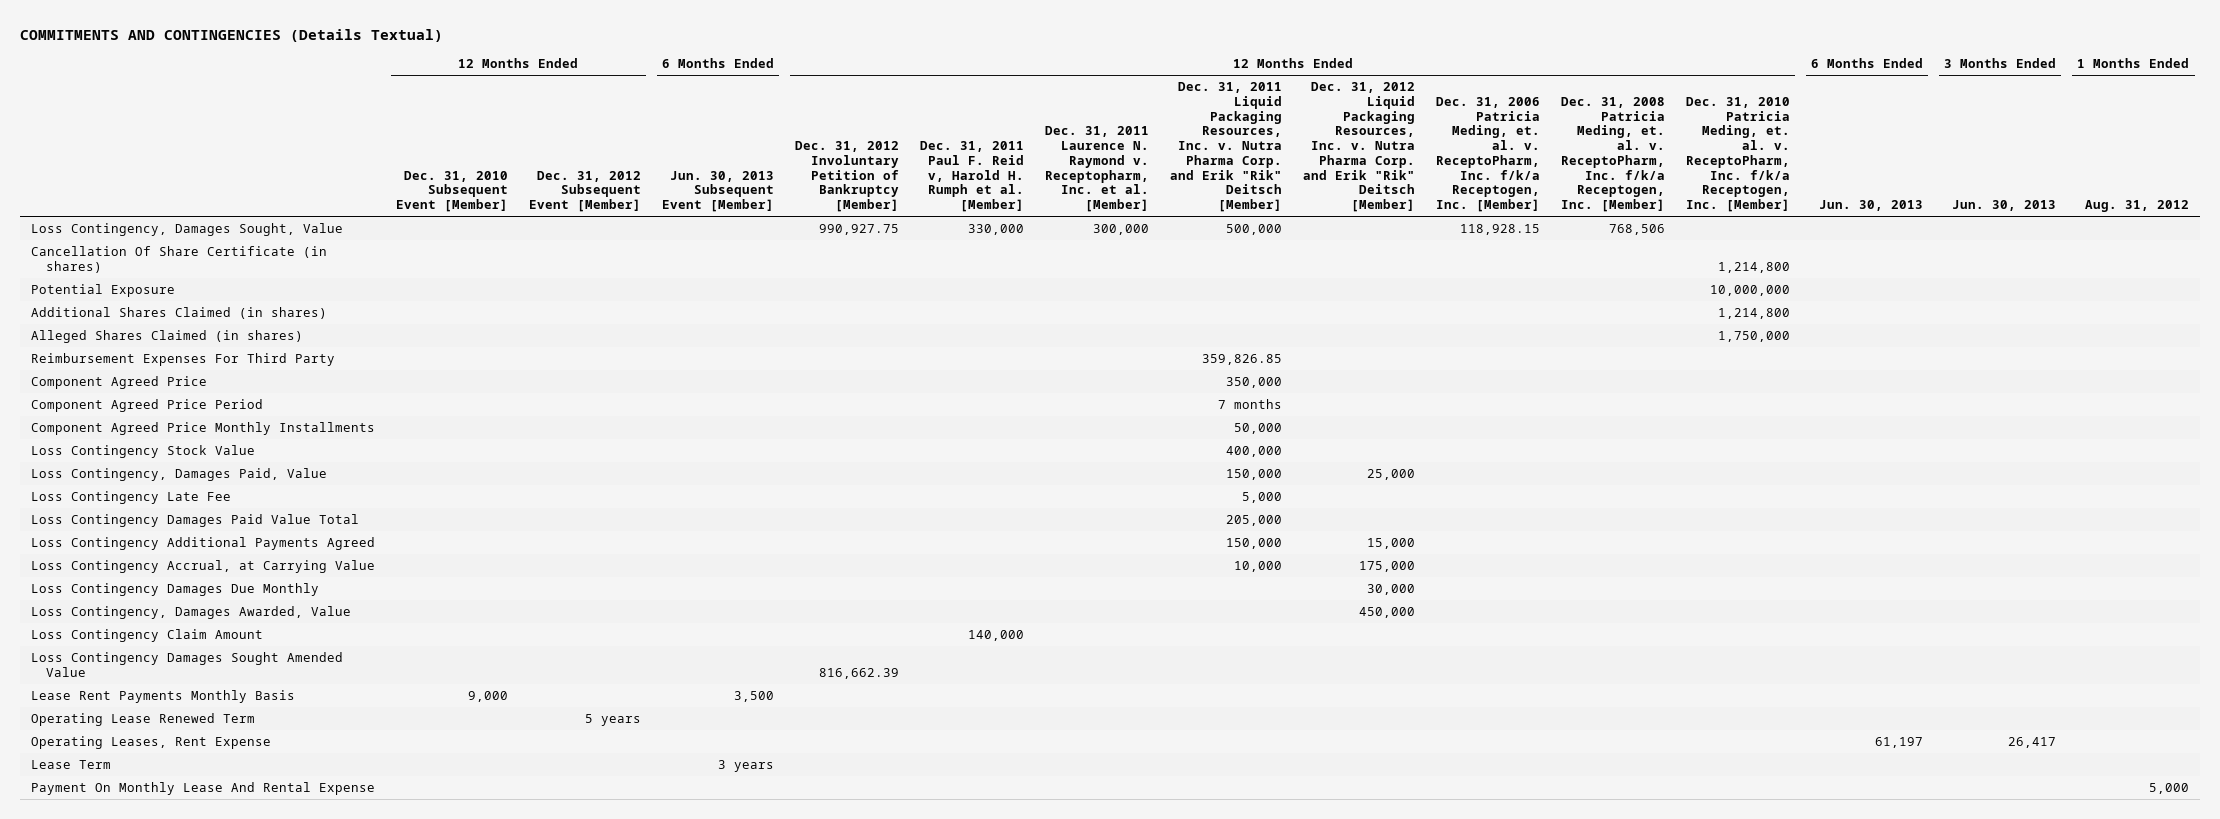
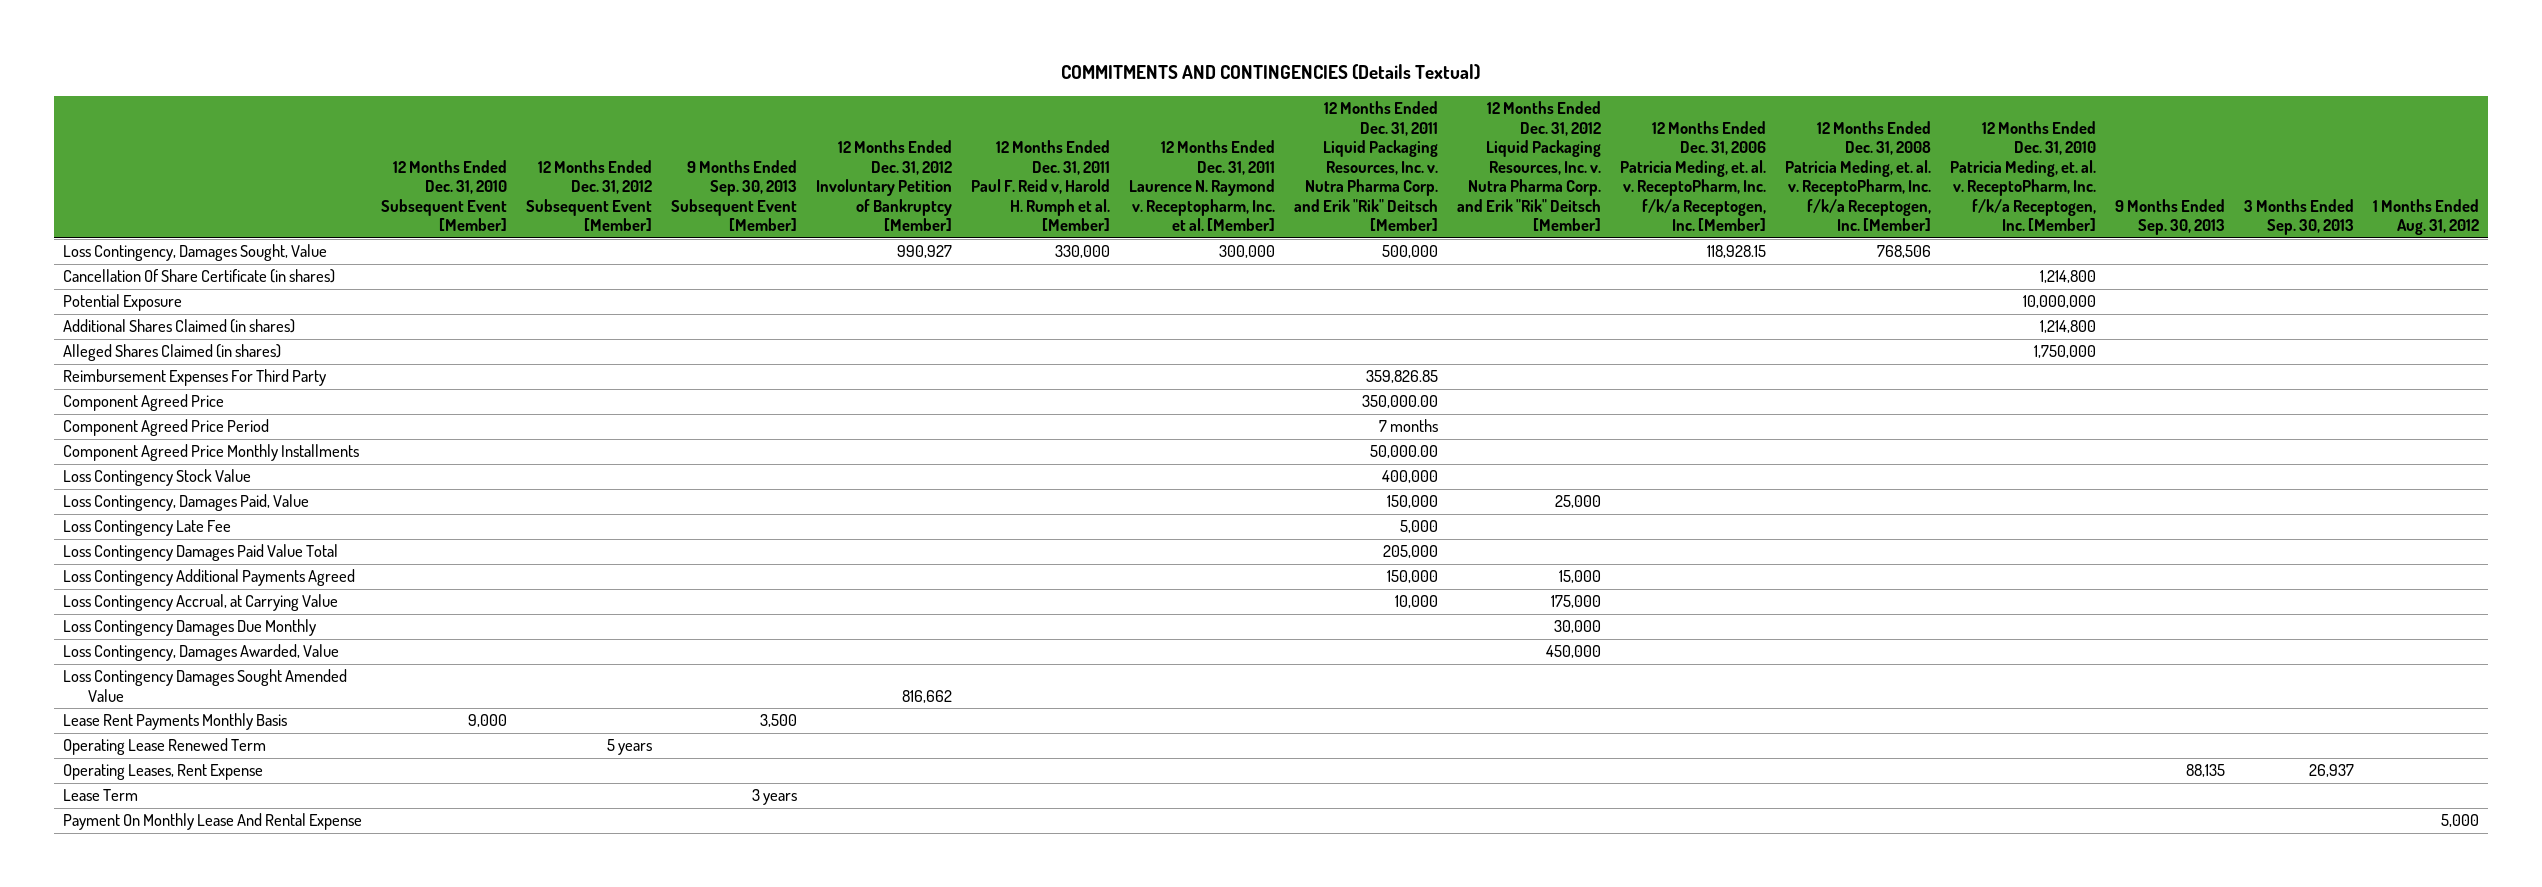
- | 12 Months Ended Dec. 31, 2010 Subsequent Event [Member] | 12 Months Ended Dec. 31, 2012 Subsequent Event [Member] | 6 Months Ended Jun. 30, 2013 Subsequent Event [Member] | 12 Months Ended Dec. 31, 2012 Involuntary Petition of Bankruptcy [Member] | 12 Months Ended Dec. 31, 2011 Paul F. Reid v, Harold H. Rumph et al. [Member] | 12 Months Ended Dec. 31, 2011 Laurence N. Raymond v. Receptopharm, Inc. et al. [Member] | 12 Months Ended Dec. 31, 2011 Liquid Packaging Resources, Inc. v. Nutra Pharma Corp. and Erik "Rik" Deitsch [Member] | 12 Months Ended Dec. 31, 2012 Liquid Packaging Resources, Inc. v. Nutra Pharma Corp. and Erik "Rik" Deitsch [Member] | 12 Months Ended Dec. 31, 2006 Patricia Meding, et. al. v. ReceptoPharm, Inc. f/k/a Receptogen, Inc. [Member] | 12 Months Ended Dec. 31, 2008 Patricia Meding, et. al. v. ReceptoPharm, Inc. f/k/a Receptogen, Inc. [Member] | 12 Months Ended Dec. 31, 2010 Patricia Meding, et. al. v. ReceptoPharm, Inc. f/k/a Receptogen, Inc. [Member] | 6 Months Ended Jun. 30, 2013 | 3 Months Ended Jun. 30, 2013 | 1 Months Ended Aug. 31, 2012
+ | 12 Months Ended Dec. 31, 2010 Subsequent Event [Member] | 12 Months Ended Dec. 31, 2012 Subsequent Event [Member] | 9 Months Ended Sep. 30, 2013 Subsequent Event [Member] | 12 Months Ended Dec. 31, 2012 Involuntary Petition of Bankruptcy [Member] | 12 Months Ended Dec. 31, 2011 Paul F. Reid v, Harold H. Rumph et al. [Member] | 12 Months Ended Dec. 31, 2011 Laurence N. Raymond v. Receptopharm, Inc. et al. [Member] | 12 Months Ended Dec. 31, 2011 Liquid Packaging Resources, Inc. v. Nutra Pharma Corp. and Erik "Rik" Deitsch [Member] | 12 Months Ended Dec. 31, 2012 Liquid Packaging Resources, Inc. v. Nutra Pharma Corp. and Erik "Rik" Deitsch [Member] | 12 Months Ended Dec. 31, 2006 Patricia Meding, et. al. v. ReceptoPharm, Inc. f/k/a Receptogen, Inc. [Member] | 12 Months Ended Dec. 31, 2008 Patricia Meding, et. al. v. ReceptoPharm, Inc. f/k/a Receptogen, Inc. [Member] | 12 Months Ended Dec. 31, 2010 Patricia Meding, et. al. v. ReceptoPharm, Inc. f/k/a Receptogen, Inc. [Member] | 9 Months Ended Sep. 30, 2013 | 3 Months Ended Sep. 30, 2013 | 1 Months Ended Aug. 31, 2012
- Loss Contingency, Damages Sought, Value | | | | 990,927.75 | 330,000 | 300,000 | 500,000 | | 118,928.15 | 768,506 | | | |
+ Loss Contingency, Damages Sought, Value | | | | 990,927 | 330,000 | 300,000 | 500,000 | | 118,928.15 | 768,506 | | | |
- Component Agreed Price | | | | | | | 350,000 | | | | | | |
+ Component Agreed Price | | | | | | | 350,000.00 | | | | | | |
- Component Agreed Price Monthly Installments | | | | | | | 50,000 | | | | | | |
+ Component Agreed Price Monthly Installments | | | | | | | 50,000.00 | | | | | | |
- Loss Contingency Claim Amount | | | | | 140,000 | | | | | | | | |
- Loss Contingency Damages Sought Amended Value | | | | 816,662.39 | | | | | | | | | |
+ Loss Contingency Damages Sought Amended Value | | | | 816,662 | | | | | | | | | |

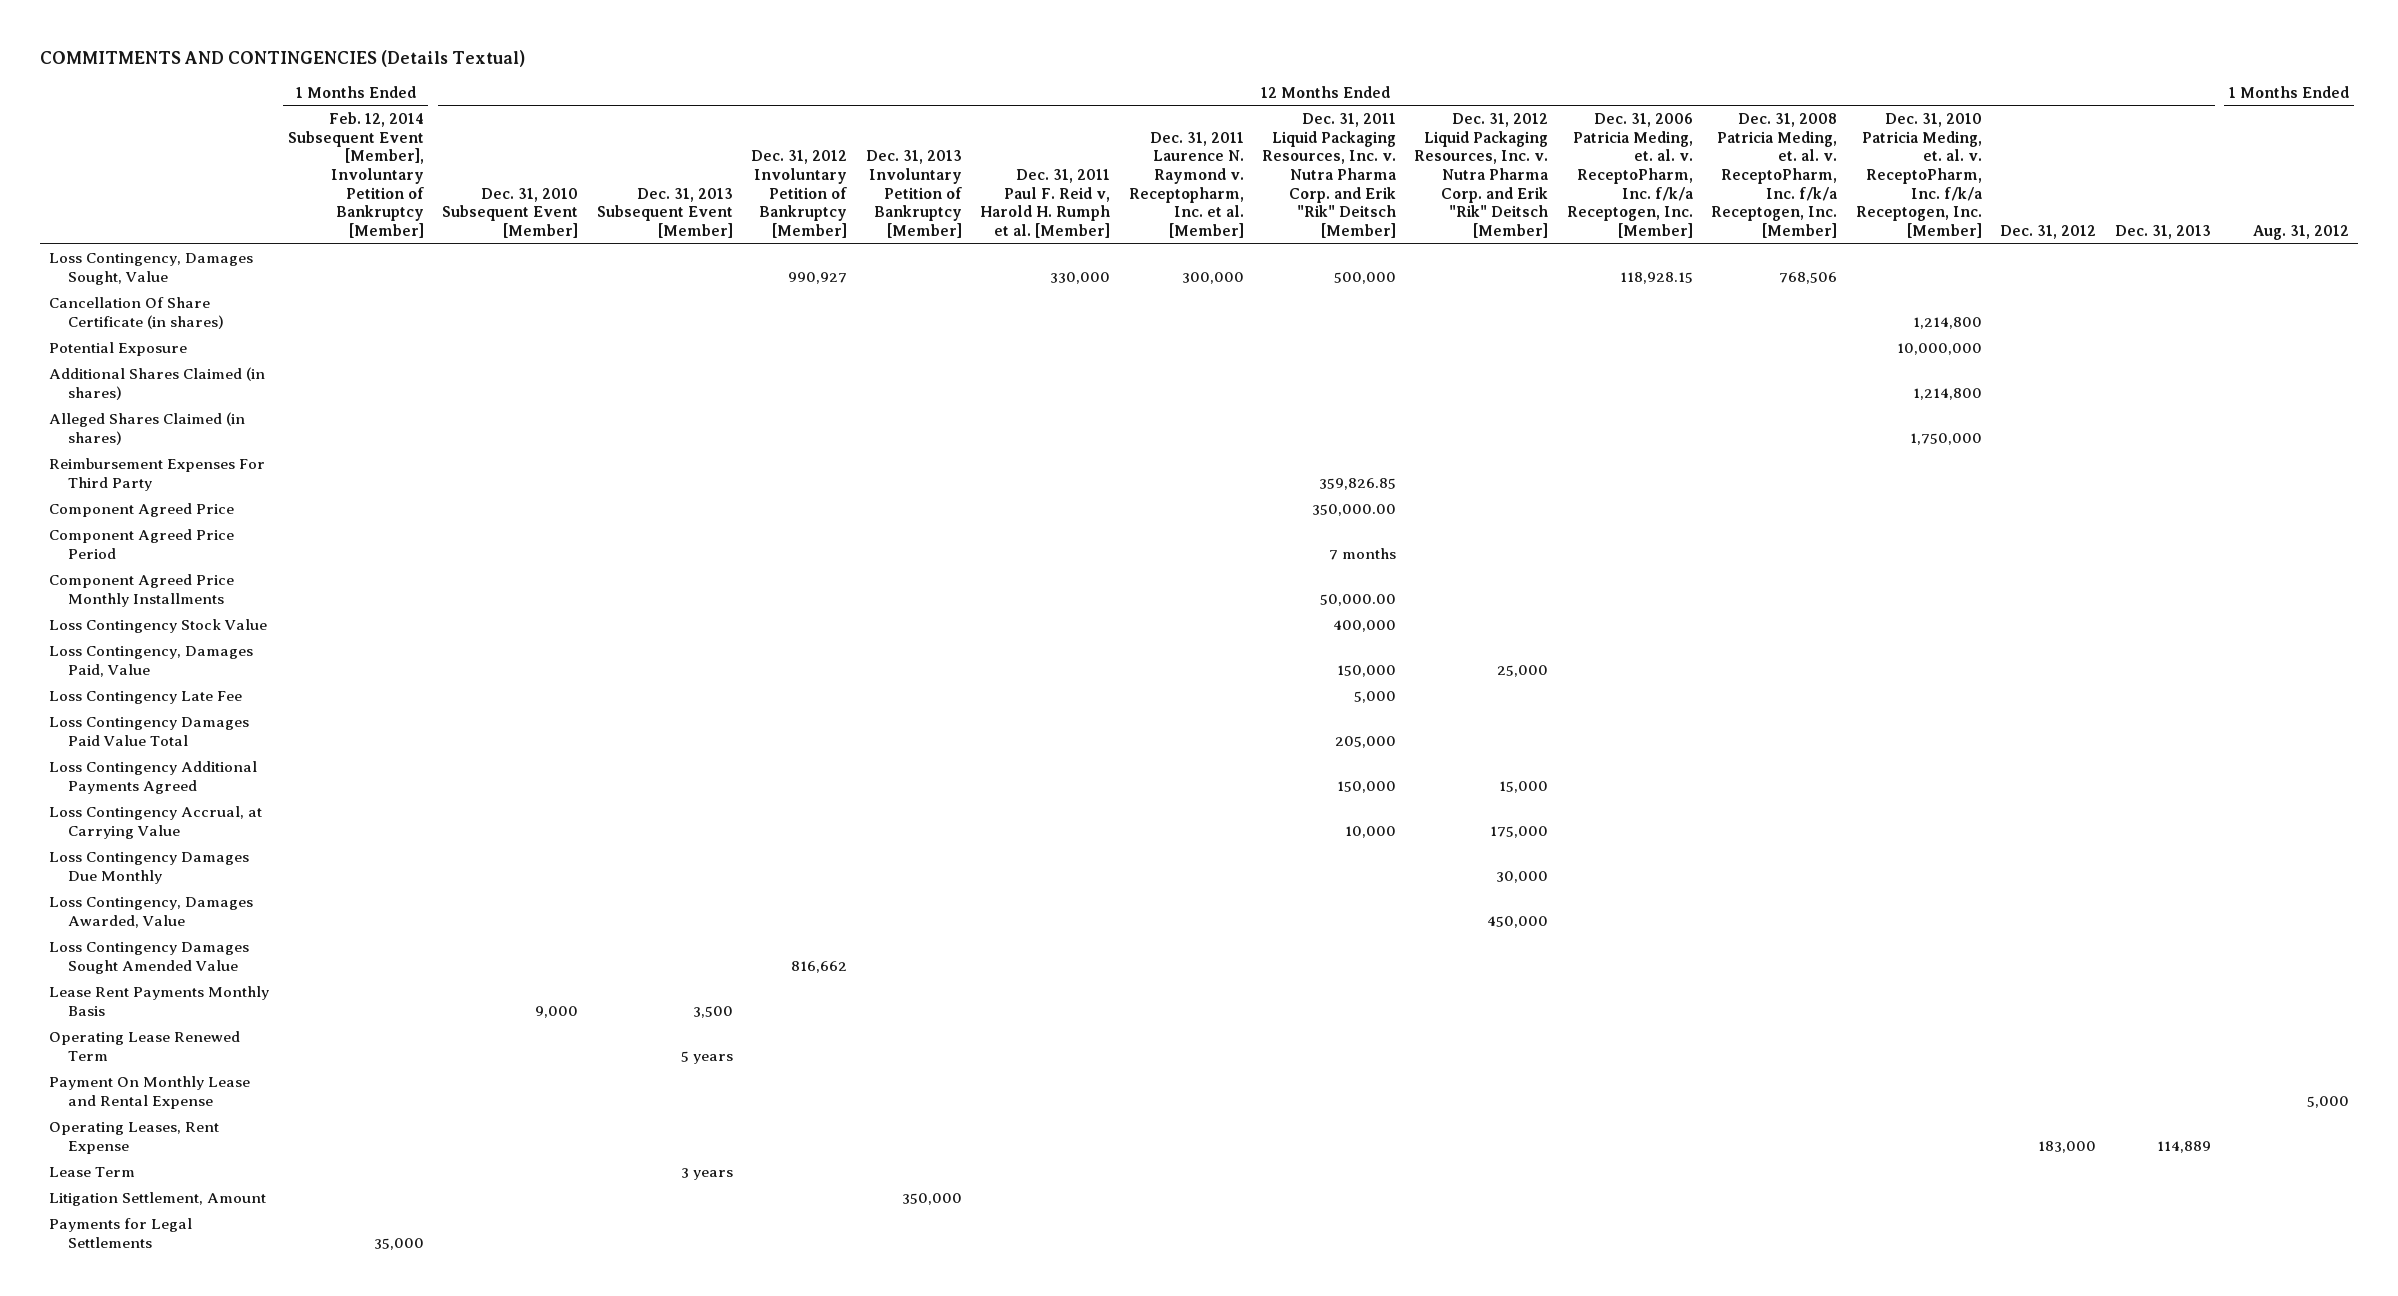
- | 12 Months Ended Dec. 31, 2010 Subsequent Event [Member] | 12 Months Ended Dec. 31, 2012 Subsequent Event [Member] | 9 Months Ended Sep. 30, 2013 Subsequent Event [Member] | 12 Months Ended Dec. 31, 2012 Involuntary Petition of Bankruptcy [Member] | 12 Months Ended Dec. 31, 2011 Paul F. Reid v, Harold H. Rumph et al. [Member] | 12 Months Ended Dec. 31, 2011 Laurence N. Raymond v. Receptopharm, Inc. et al. [Member] | 12 Months Ended Dec. 31, 2011 Liquid Packaging Resources, Inc. v. Nutra Pharma Corp. and Erik "Rik" Deitsch [Member] | 12 Months Ended Dec. 31, 2012 Liquid Packaging Resources, Inc. v. Nutra Pharma Corp. and Erik "Rik" Deitsch [Member] | 12 Months Ended Dec. 31, 2006 Patricia Meding, et. al. v. ReceptoPharm, Inc. f/k/a Receptogen, Inc. [Member] | 12 Months Ended Dec. 31, 2008 Patricia Meding, et. al. v. ReceptoPharm, Inc. f/k/a Receptogen, Inc. [Member] | 12 Months Ended Dec. 31, 2010 Patricia Meding, et. al. v. ReceptoPharm, Inc. f/k/a Receptogen, Inc. [Member] | 9 Months Ended Sep. 30, 2013 | 3 Months Ended Sep. 30, 2013 | 1 Months Ended Aug. 31, 2012
+ | 1 Months Ended Feb. 12, 2014 Subsequent Event [Member], Involuntary Petition of Bankruptcy [Member] | 12 Months Ended Dec. 31, 2010 Subsequent Event [Member] | 12 Months Ended Dec. 31, 2013 Subsequent Event [Member] | 12 Months Ended Dec. 31, 2012 Involuntary Petition of Bankruptcy [Member] | 12 Months Ended Dec. 31, 2013 Involuntary Petition of Bankruptcy [Member] | 12 Months Ended Dec. 31, 2011 Paul F. Reid v, Harold H. Rumph et al. [Member] | 12 Months Ended Dec. 31, 2011 Laurence N. Raymond v. Receptopharm, Inc. et al. [Member] | 12 Months Ended Dec. 31, 2011 Liquid Packaging Resources, Inc. v. Nutra Pharma Corp. and Erik "Rik" Deitsch [Member] | 12 Months Ended Dec. 31, 2012 Liquid Packaging Resources, Inc. v. Nutra Pharma Corp. and Erik "Rik" Deitsch [Member] | 12 Months Ended Dec. 31, 2006 Patricia Meding, et. al. v. ReceptoPharm, Inc. f/k/a Receptogen, Inc. [Member] | 12 Months Ended Dec. 31, 2008 Patricia Meding, et. al. v. ReceptoPharm, Inc. f/k/a Receptogen, Inc. [Member] | 12 Months Ended Dec. 31, 2010 Patricia Meding, et. al. v. ReceptoPharm, Inc. f/k/a Receptogen, Inc. [Member] | 12 Months Ended Dec. 31, 2012 | 12 Months Ended Dec. 31, 2013 | 1 Months Ended Aug. 31, 2012
+ Payment On Monthly Lease and Rental Expense | | | | | | | | | | | | | | | 5,000
- Payment On Monthly Lease And Rental Expense | | | | | | | | | | | | | | 5,000
+ Litigation Settlement, Amount | | | | | 350,000 | | | | | | | | | |
+ Payments for Legal Settlements | 35,000 | | | | | | | | | | | | | |

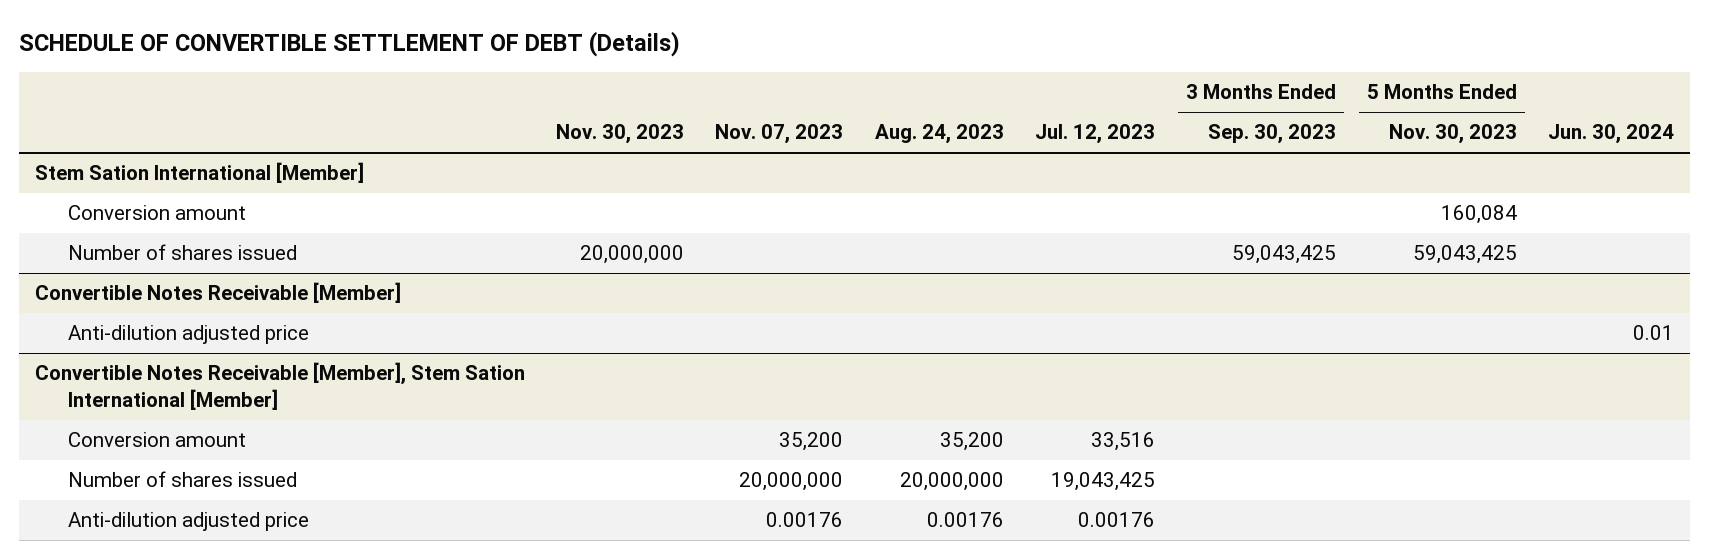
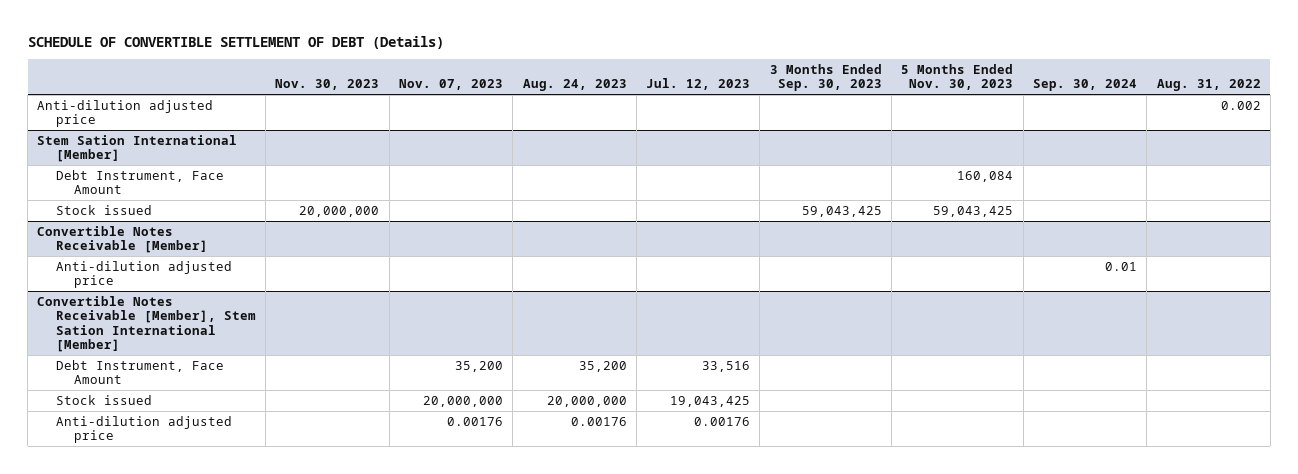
- | Nov. 30, 2023 | Nov. 07, 2023 | Aug. 24, 2023 | Jul. 12, 2023 | 3 Months Ended Sep. 30, 2023 | 5 Months Ended Nov. 30, 2023 | Jun. 30, 2024
+ | Nov. 30, 2023 | Nov. 07, 2023 | Aug. 24, 2023 | Jul. 12, 2023 | 3 Months Ended Sep. 30, 2023 | 5 Months Ended Nov. 30, 2023 | Sep. 30, 2024 | Aug. 31, 2022
+ Anti-dilution adjusted price | | | | | | | | 0.002
@ Stem Sation International [Member]
- Conversion amount | | | | | | 160,084 |
- Number of shares issued | 20,000,000 | | | | 59,043,425 | 59,043,425 |
+ Debt Instrument, Face Amount | | | | | | 160,084 | |
+ Stock issued | 20,000,000 | | | | 59,043,425 | 59,043,425 | |
@ Convertible Notes Receivable [Member], Stem Sation International [Member]
- Conversion amount | | 35,200 | 35,200 | 33,516 | | |
- Number of shares issued | | 20,000,000 | 20,000,000 | 19,043,425 | | |
+ Debt Instrument, Face Amount | | 35,200 | 35,200 | 33,516 | | | |
+ Stock issued | | 20,000,000 | 20,000,000 | 19,043,425 | | | |

